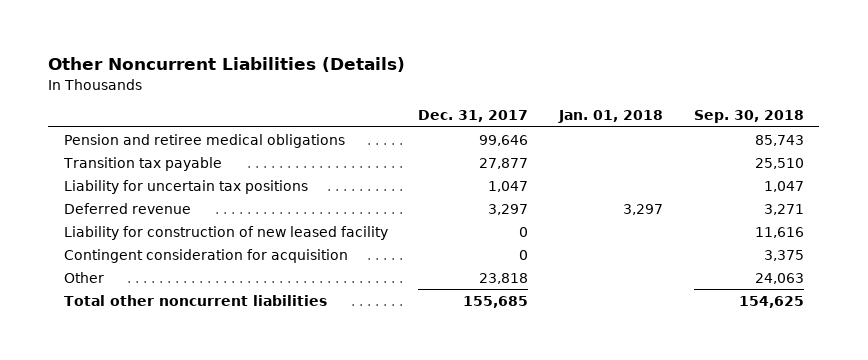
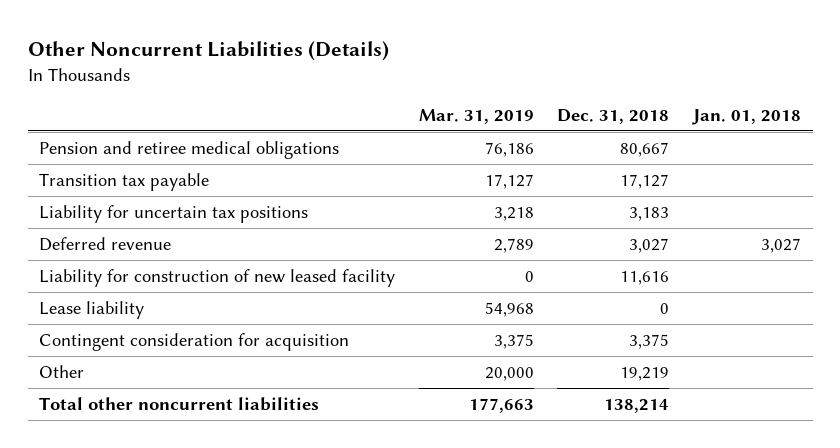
- | Dec. 31, 2017 | Jan. 01, 2018 | Sep. 30, 2018
+ | Mar. 31, 2019 | Dec. 31, 2018 | Jan. 01, 2018
- Deferred revenue | 3,297 | 3,297 | 3,271
+ Deferred revenue | 2,789 | 3,027 | 3,027
+ Lease liability | 54,968 | 0 |

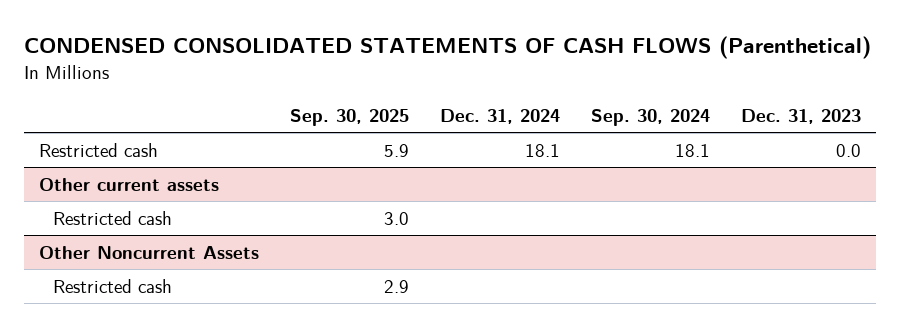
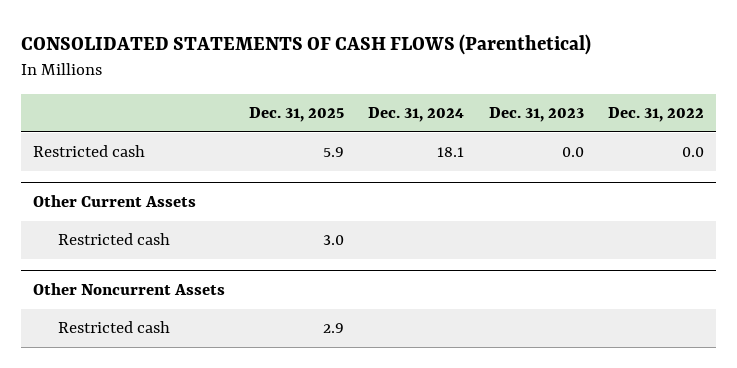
- CONDENSED CONSOLIDATED STATEMENTS OF CASH FLOWS (Parenthetical)
+ CONSOLIDATED STATEMENTS OF CASH FLOWS (Parenthetical)
- | Sep. 30, 2025 | Dec. 31, 2024 | Sep. 30, 2024 | Dec. 31, 2023
+ | Dec. 31, 2025 | Dec. 31, 2024 | Dec. 31, 2023 | Dec. 31, 2022
- Other current assets
+ Other Current Assets

